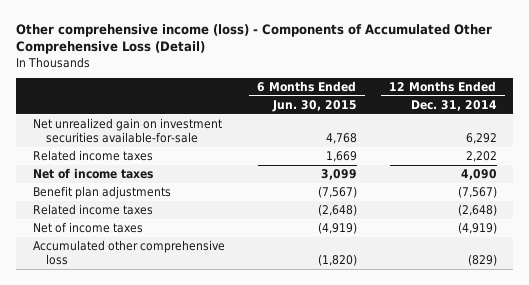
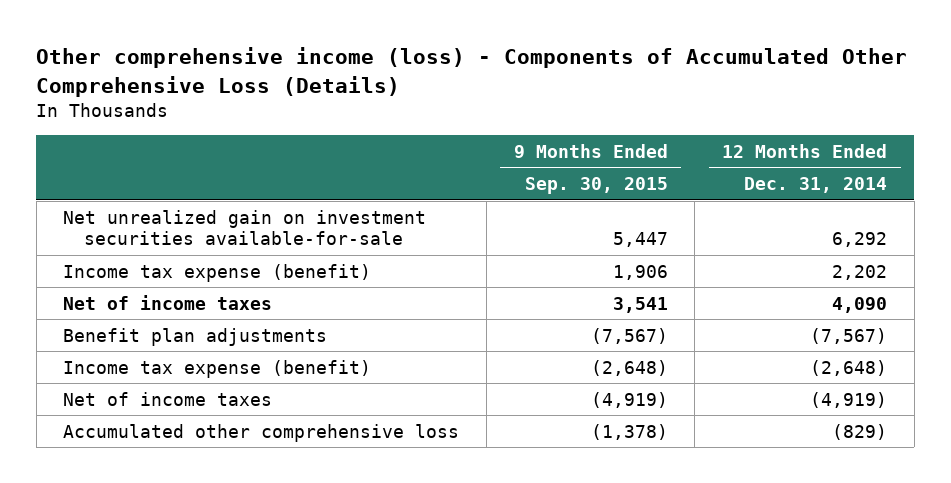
- Other comprehensive income (loss) - Components of Accumulated Other Comprehensive Loss (Detail)
+ Other comprehensive income (loss) - Components of Accumulated Other Comprehensive Loss (Details)
- | 6 Months Ended Jun. 30, 2015 | 12 Months Ended Dec. 31, 2014
+ | 9 Months Ended Sep. 30, 2015 | 12 Months Ended Dec. 31, 2014
- Related income taxes | 1,669 | 2,202
+ Income tax expense (benefit) | 1,906 | 2,202
- Related income taxes | (2,648) | (2,648)
+ Income tax expense (benefit) | (2,648) | (2,648)

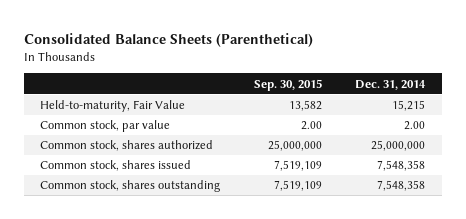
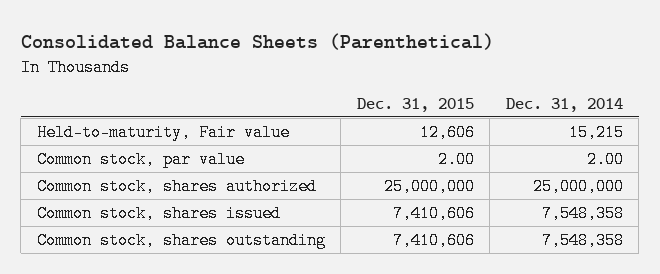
- | Sep. 30, 2015 | Dec. 31, 2014
+ | Dec. 31, 2015 | Dec. 31, 2014
- Held-to-maturity, Fair Value | 13,582 | 15,215
+ Held-to-maturity, Fair value | 12,606 | 15,215

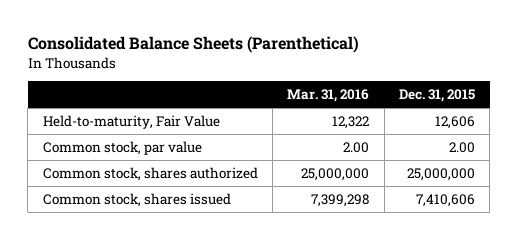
- | Dec. 31, 2015 | Dec. 31, 2014
+ | Mar. 31, 2016 | Dec. 31, 2015
- Held-to-maturity, Fair value | 12,606 | 15,215
+ Held-to-maturity, Fair Value | 12,322 | 12,606
- Common stock, shares outstanding | 7,410,606 | 7,548,358

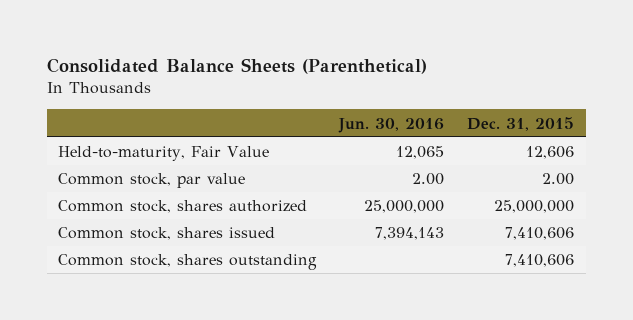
- | Mar. 31, 2016 | Dec. 31, 2015
+ | Jun. 30, 2016 | Dec. 31, 2015
+ Common stock, shares outstanding | | 7,410,606

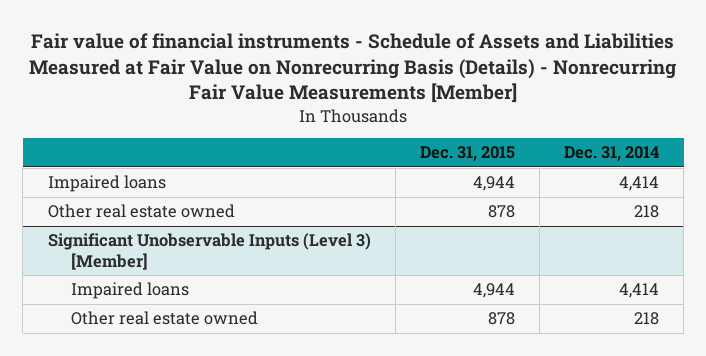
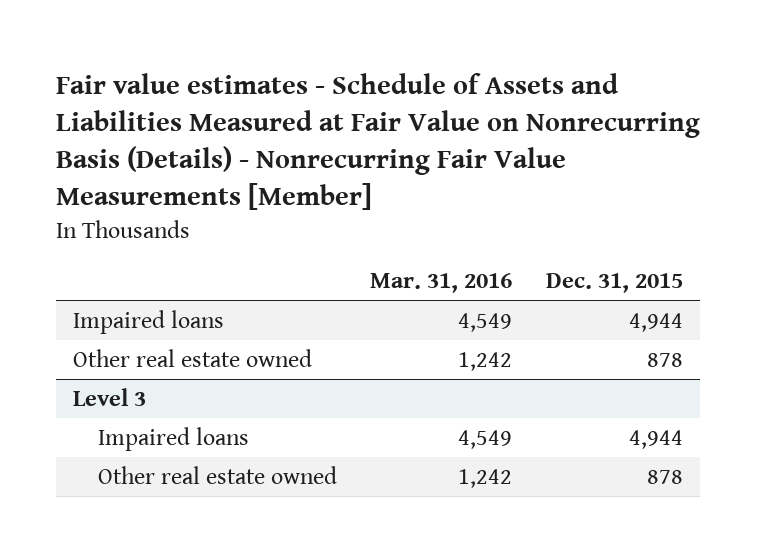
- Fair value of financial instruments - Schedule of Assets and Liabilities Measured at Fair Value on Nonrecurring Basis (Details) - Nonrecurring Fair Value Measurements [Member]
+ Fair value estimates - Schedule of Assets and Liabilities Measured at Fair Value on Nonrecurring Basis (Details) - Nonrecurring Fair Value Measurements [Member]
- | Dec. 31, 2015 | Dec. 31, 2014
+ | Mar. 31, 2016 | Dec. 31, 2015
- Significant Unobservable Inputs (Level 3) [Member]
+ Level 3

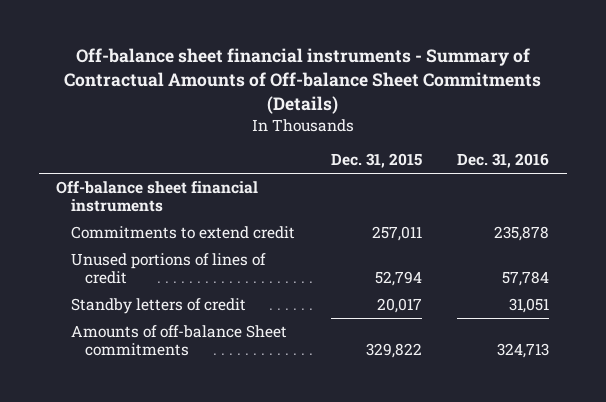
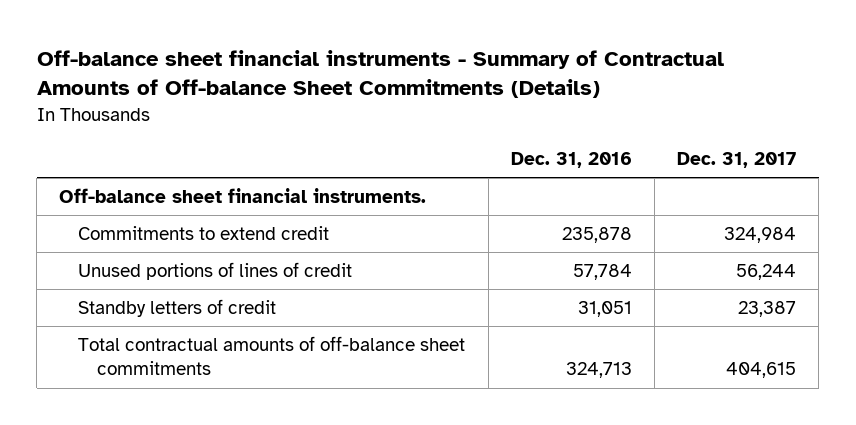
- | Dec. 31, 2015 | Dec. 31, 2016
+ | Dec. 31, 2016 | Dec. 31, 2017
- Off-balance sheet financial instruments
+ Off-balance sheet financial instruments.
- Amounts of off-balance Sheet commitments | 329,822 | 324,713
+ Total contractual amounts of off-balance sheet commitments | 324,713 | 404,615

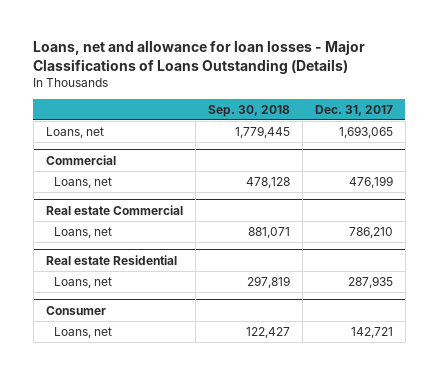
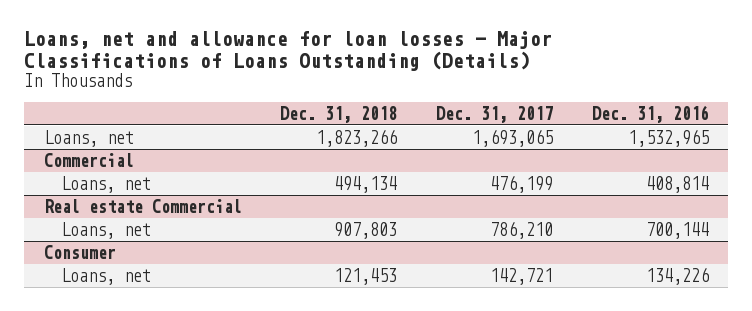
- | Sep. 30, 2018 | Dec. 31, 2017
+ | Dec. 31, 2018 | Dec. 31, 2017 | Dec. 31, 2016
- Real estate Residential
- Loans, net | 297,819 | 287,935

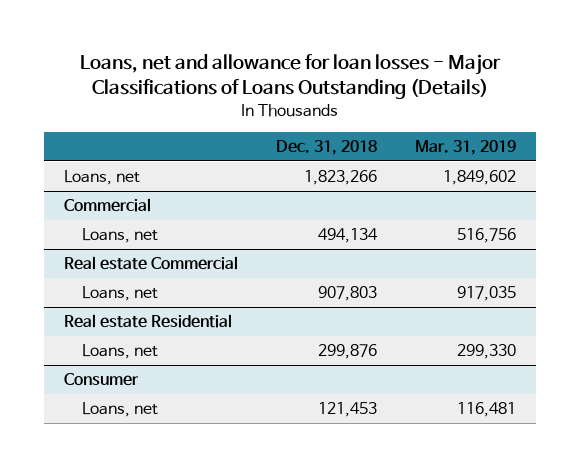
- | Dec. 31, 2018 | Dec. 31, 2017 | Dec. 31, 2016
+ | Dec. 31, 2018 | Mar. 31, 2019
+ Real estate Residential
+ Loans, net | 299,876 | 299,330

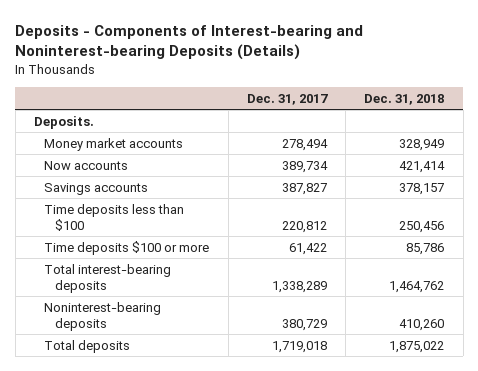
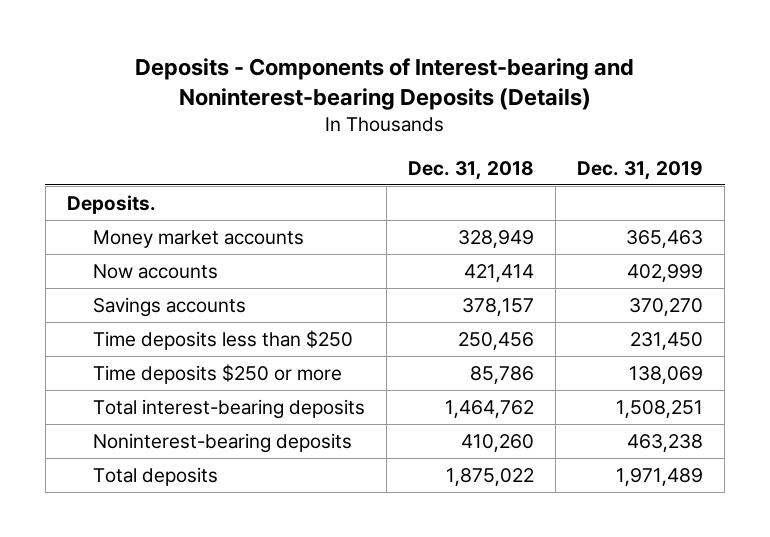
- | Dec. 31, 2017 | Dec. 31, 2018
+ | Dec. 31, 2018 | Dec. 31, 2019
- Time deposits less than $100 | 220,812 | 250,456
- Time deposits $100 or more | 61,422 | 85,786
+ Time deposits less than $250 | 250,456 | 231,450
+ Time deposits $250 or more | 85,786 | 138,069

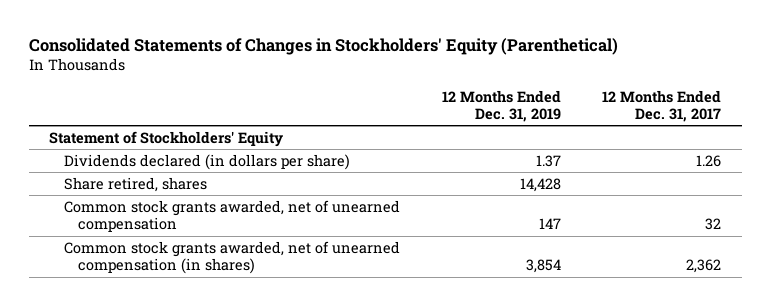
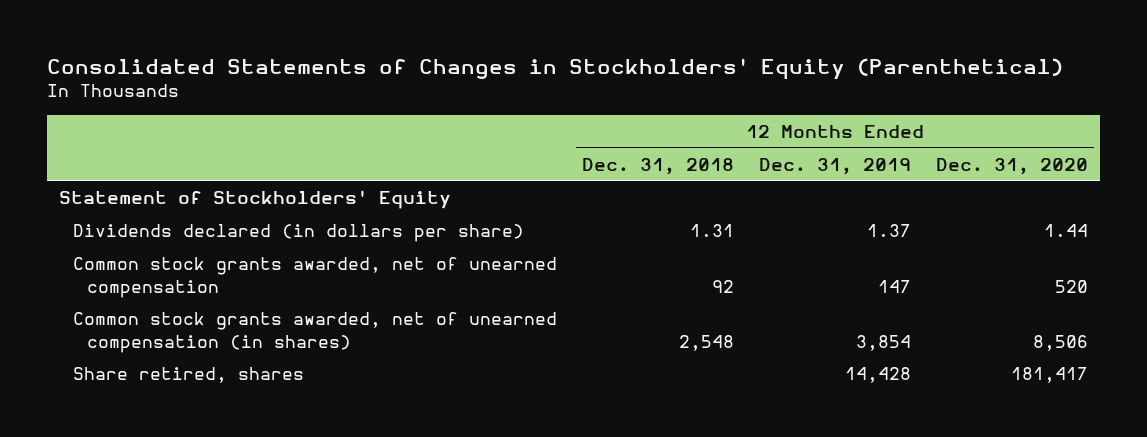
- | 12 Months Ended Dec. 31, 2019 | 12 Months Ended Dec. 31, 2017
+ | 12 Months Ended Dec. 31, 2018 | 12 Months Ended Dec. 31, 2019 | 12 Months Ended Dec. 31, 2020
moved down: Share retired, shares | | 14,428 | 181,417

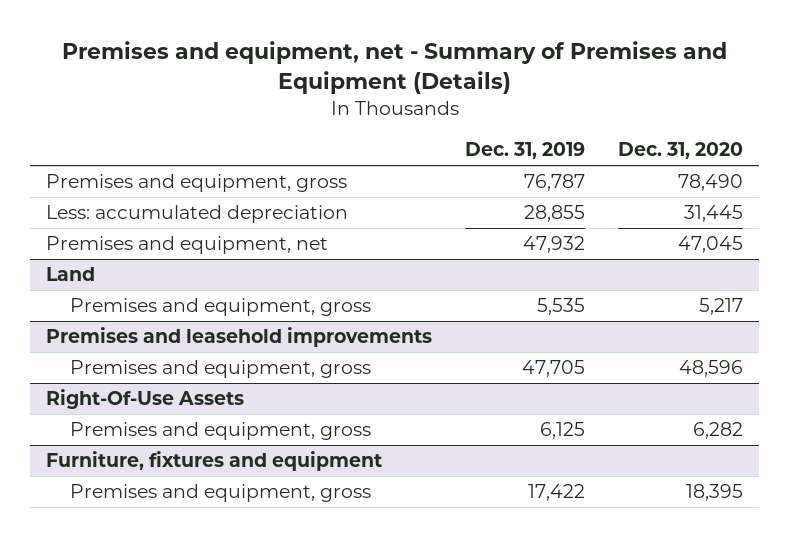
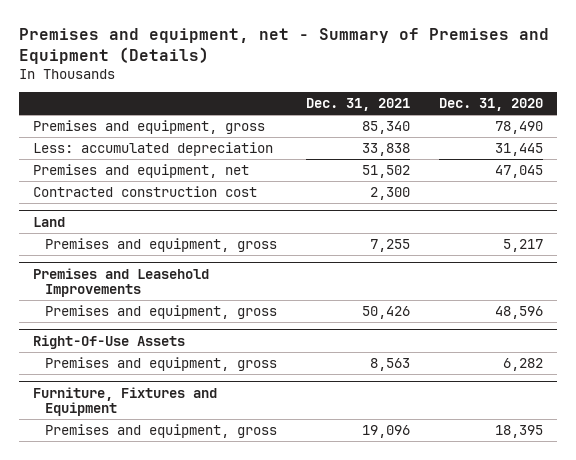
- | Dec. 31, 2019 | Dec. 31, 2020
+ | Dec. 31, 2021 | Dec. 31, 2020
+ Contracted construction cost | 2,300 |
- Premises and leasehold improvements
+ Premises and Leasehold Improvements
- Furniture, fixtures and equipment
+ Furniture, Fixtures and Equipment

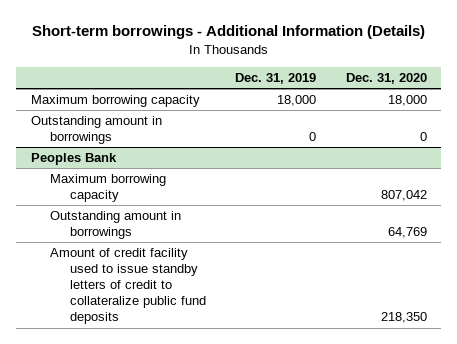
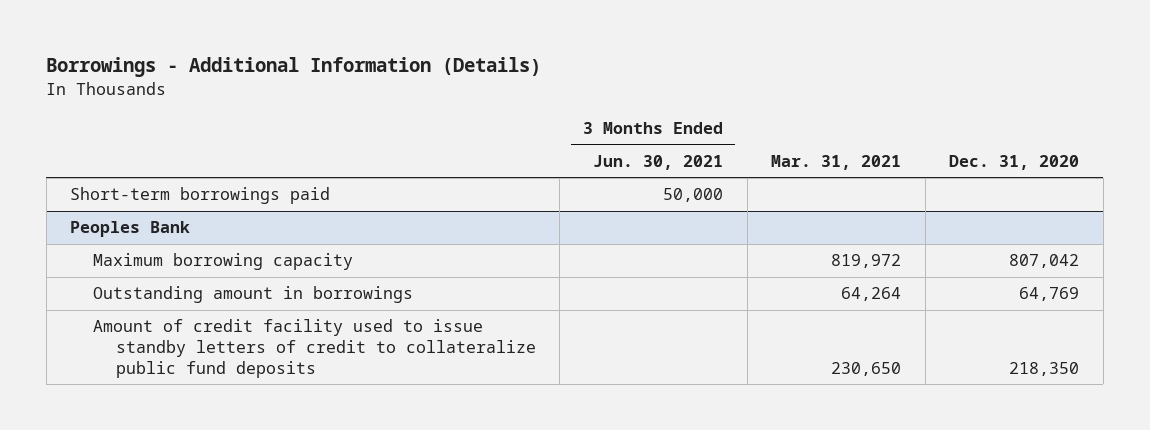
- Short-term borrowings - Additional Information (Details)
+ Borrowings - Additional Information (Details)
- | Dec. 31, 2019 | Dec. 31, 2020
+ | 3 Months Ended Jun. 30, 2021 | Mar. 31, 2021 | Dec. 31, 2020
- Maximum borrowing capacity | 18,000 | 18,000
- Outstanding amount in borrowings | 0 | 0
+ Short-term borrowings paid | 50,000 | |

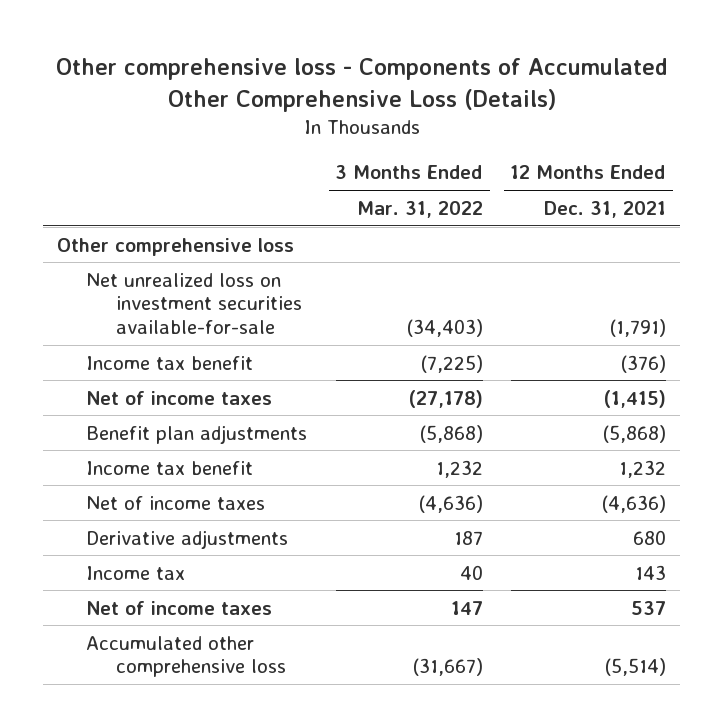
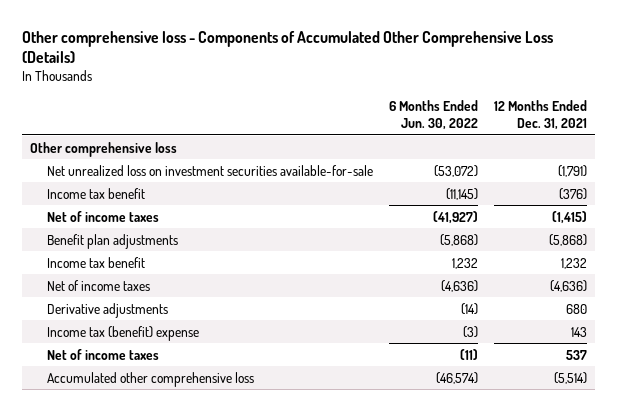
- | 3 Months Ended Mar. 31, 2022 | 12 Months Ended Dec. 31, 2021
+ | 6 Months Ended Jun. 30, 2022 | 12 Months Ended Dec. 31, 2021
- Income tax | 40 | 143
+ Income tax (benefit) expense | (3) | 143

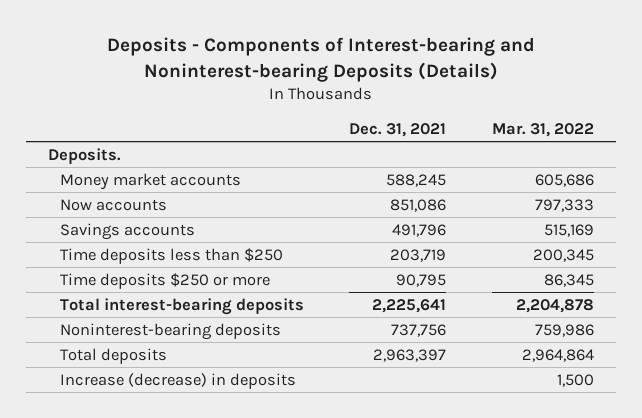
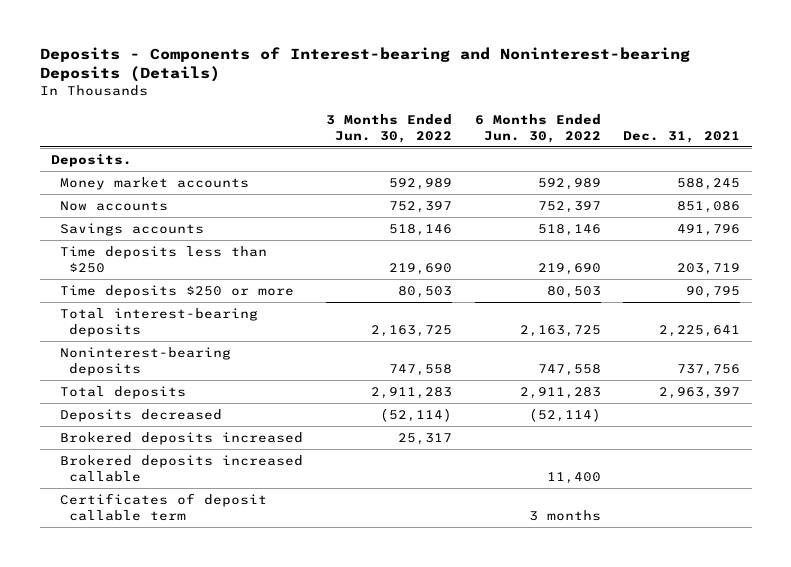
- | Dec. 31, 2021 | Mar. 31, 2022
+ | 3 Months Ended Jun. 30, 2022 | 6 Months Ended Jun. 30, 2022 | Dec. 31, 2021
- Increase (decrease) in deposits | | 1,500
+ Deposits decreased | (52,114) | (52,114) |
+ Brokered deposits increased | 25,317 | |
+ Brokered deposits increased callable | | 11,400 |
+ Certificates of deposit callable term | | 3 months |

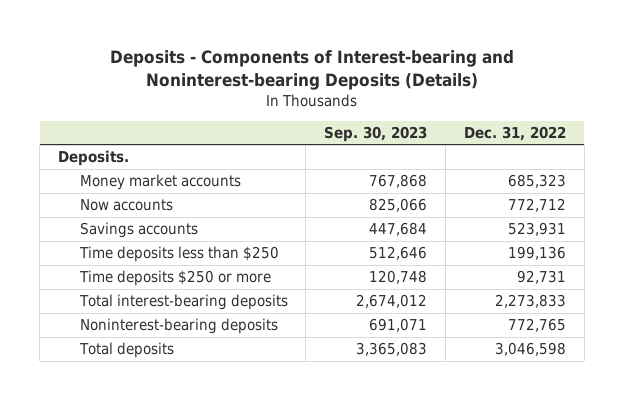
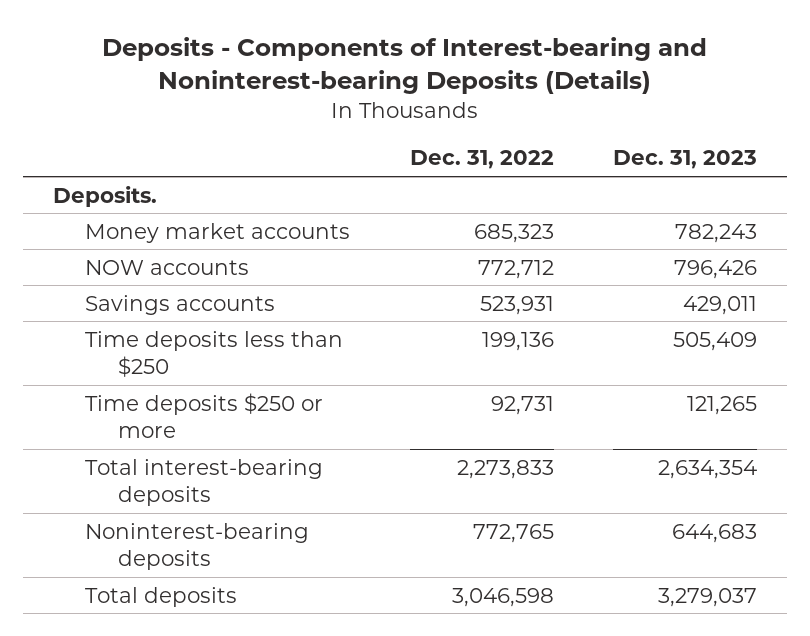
- | Sep. 30, 2023 | Dec. 31, 2022
+ | Dec. 31, 2022 | Dec. 31, 2023
- Now accounts | 825,066 | 772,712
+ NOW accounts | 772,712 | 796,426

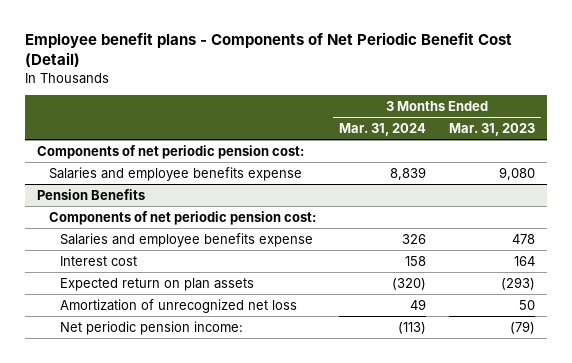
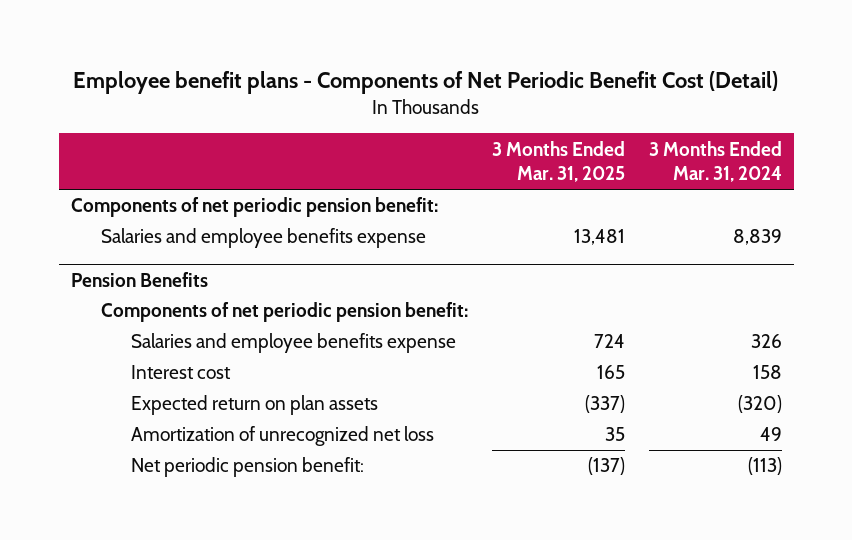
- | 3 Months Ended Mar. 31, 2024 | 3 Months Ended Mar. 31, 2023
+ | 3 Months Ended Mar. 31, 2025 | 3 Months Ended Mar. 31, 2024
- Components of net periodic pension cost:
+ Components of net periodic pension benefit:
@ Pension Benefits
- Components of net periodic pension cost:
+ Components of net periodic pension benefit:
- Net periodic pension income: | (113) | (79)
+ Net periodic pension benefit: | (137) | (113)

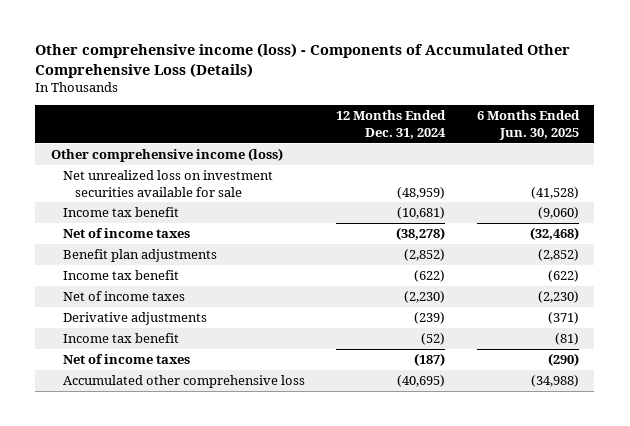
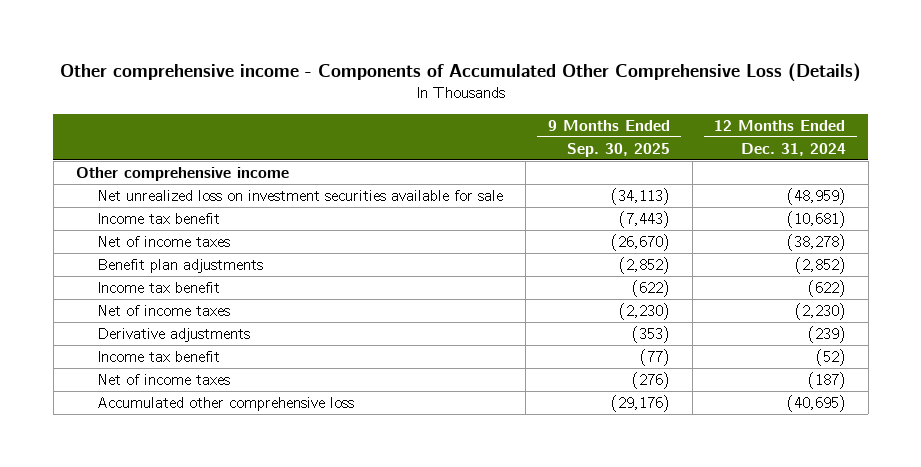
- Other comprehensive income (loss) - Components of Accumulated Other Comprehensive Loss (Details)
+ Other comprehensive income - Components of Accumulated Other Comprehensive Loss (Details)
- | 12 Months Ended Dec. 31, 2024 | 6 Months Ended Jun. 30, 2025
+ | 9 Months Ended Sep. 30, 2025 | 12 Months Ended Dec. 31, 2024
- Other comprehensive income (loss)
+ Other comprehensive income

